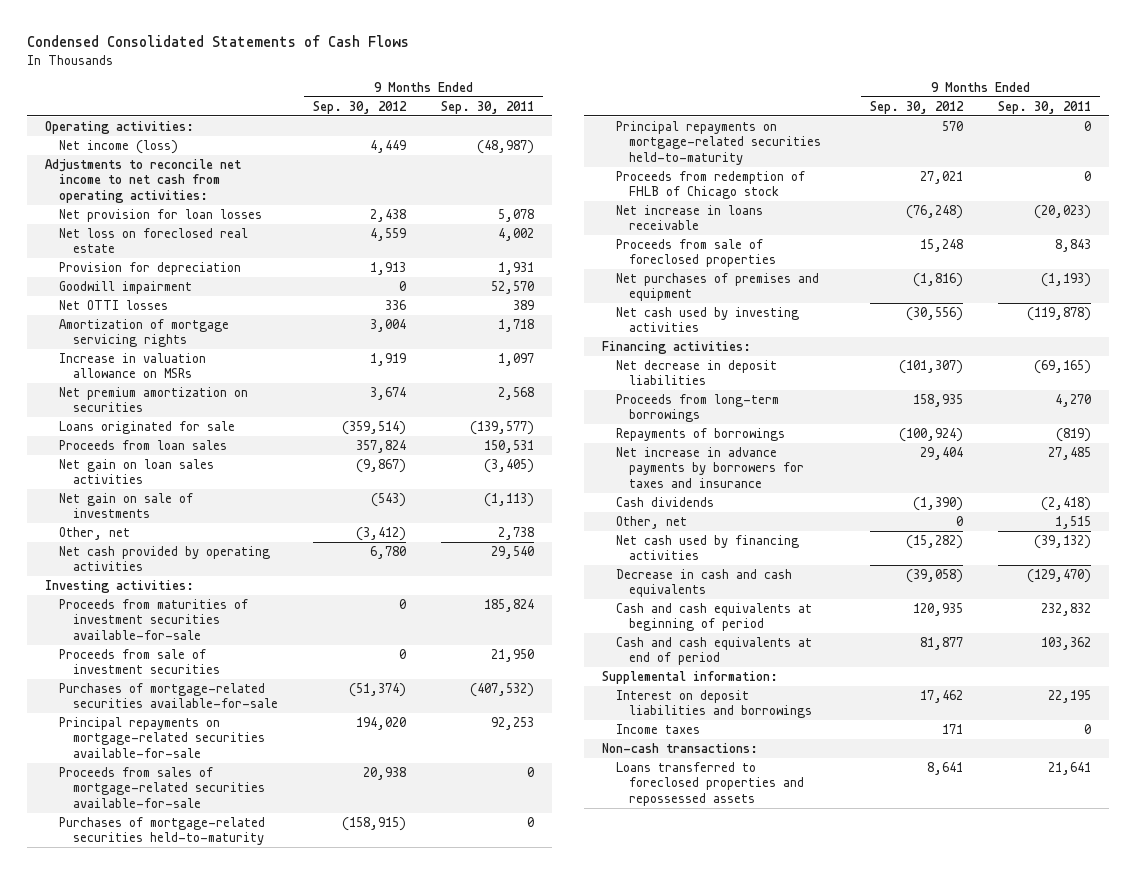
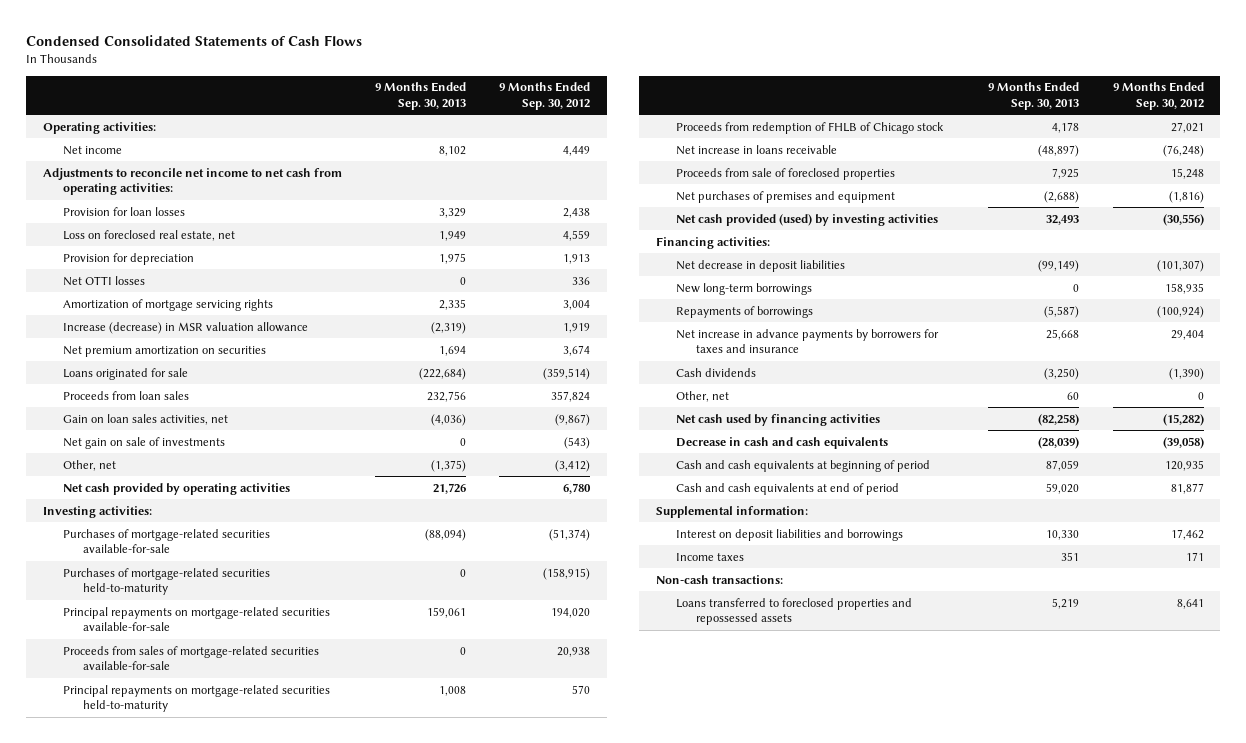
- | 9 Months Ended Sep. 30, 2012 | 9 Months Ended Sep. 30, 2011
+ | 9 Months Ended Sep. 30, 2013 | 9 Months Ended Sep. 30, 2012
- Net income (loss) | 4,449 | (48,987)
+ Net income | 8,102 | 4,449
- Net provision for loan losses | 2,438 | 5,078
- Net loss on foreclosed real estate | 4,559 | 4,002
+ Provision for loan losses | 3,329 | 2,438
+ Loss on foreclosed real estate, net | 1,949 | 4,559
- Goodwill impairment | 0 | 52,570
- Increase in valuation allowance on MSRs | 1,919 | 1,097
+ Increase (decrease) in MSR valuation allowance | (2,319) | 1,919
- Net gain on loan sales activities | (9,867) | (3,405)
+ Gain on loan sales activities, net | (4,036) | (9,867)
- Proceeds from maturities of investment securities available-for-sale | 0 | 185,824
- Proceeds from sale of investment securities | 0 | 21,950
moved up: Purchases of mortgage-related securities held-to-maturity | 0 | (158,915)
- Net cash used by investing activities | (30,556) | (119,878)
+ Net cash provided (used) by investing activities | 32,493 | (30,556)
- Proceeds from long-term borrowings | 158,935 | 4,270
+ New long-term borrowings | 0 | 158,935

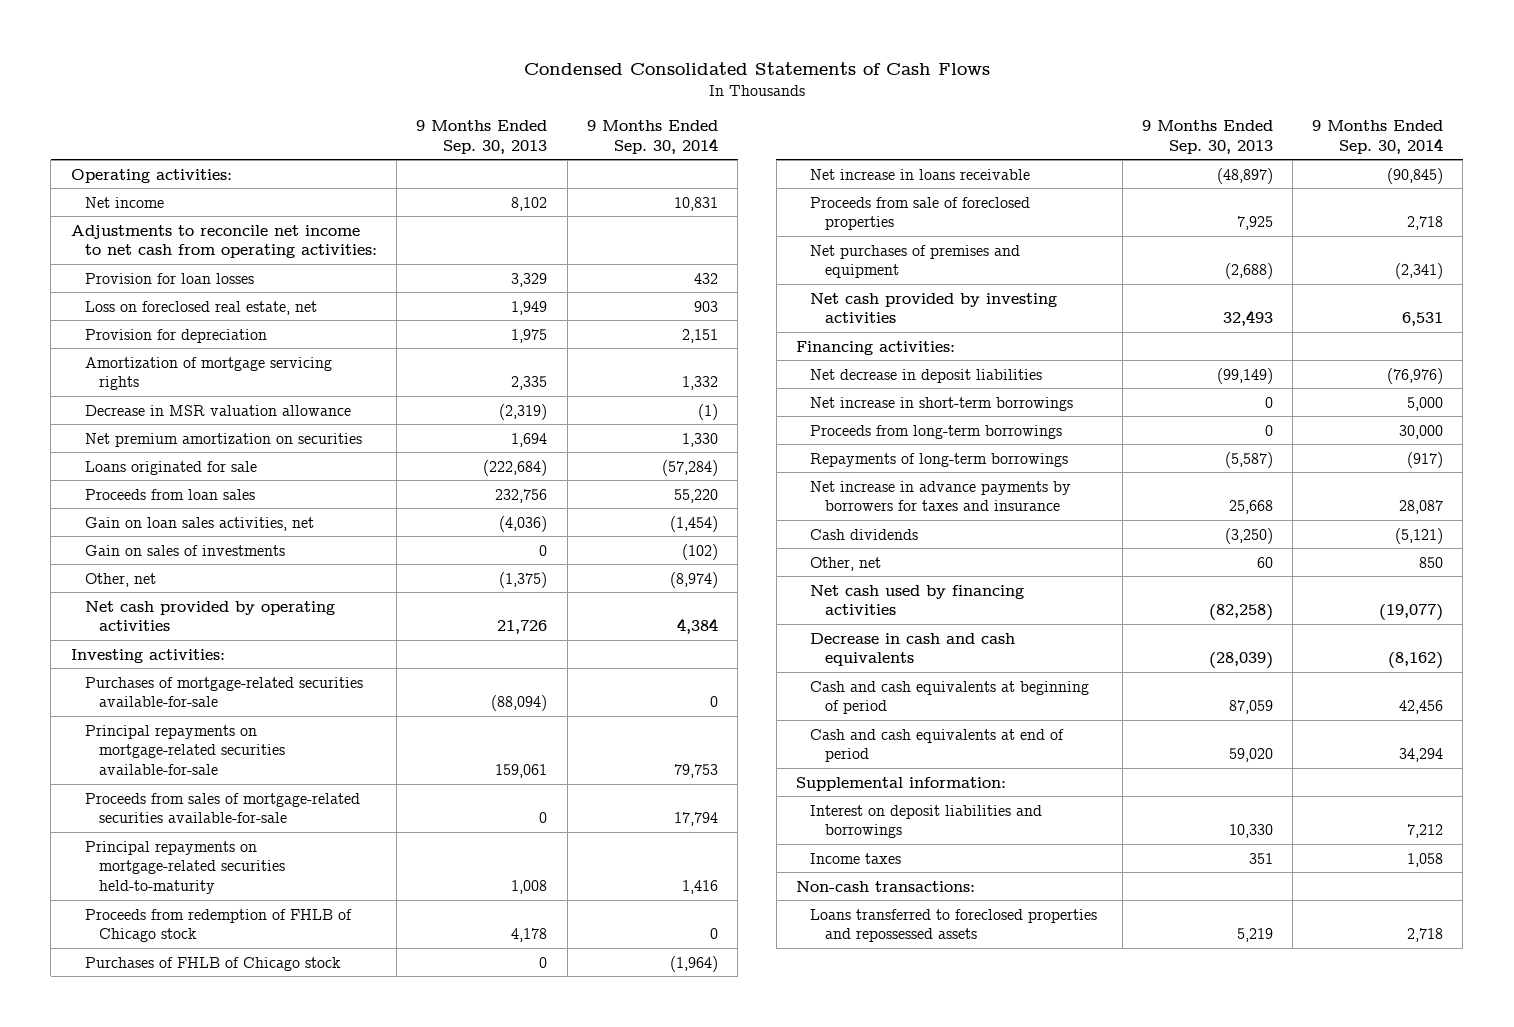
- | 9 Months Ended Sep. 30, 2013 | 9 Months Ended Sep. 30, 2012
+ | 9 Months Ended Sep. 30, 2013 | 9 Months Ended Sep. 30, 2014
- Net OTTI losses | 0 | 336
- Increase (decrease) in MSR valuation allowance | (2,319) | 1,919
+ Decrease in MSR valuation allowance | (2,319) | (1)
- Net gain on sale of investments | 0 | (543)
+ Gain on sales of investments | 0 | (102)
- Purchases of mortgage-related securities held-to-maturity | 0 | (158,915)
+ Purchases of FHLB of Chicago stock | 0 | (1,964)
- Net cash provided (used) by investing activities | 32,493 | (30,556)
+ Net cash provided by investing activities | 32,493 | 6,531
- New long-term borrowings | 0 | 158,935
- Repayments of borrowings | (5,587) | (100,924)
+ Net increase in short-term borrowings | 0 | 5,000
+ Proceeds from long-term borrowings | 0 | 30,000
+ Repayments of long-term borrowings | (5,587) | (917)

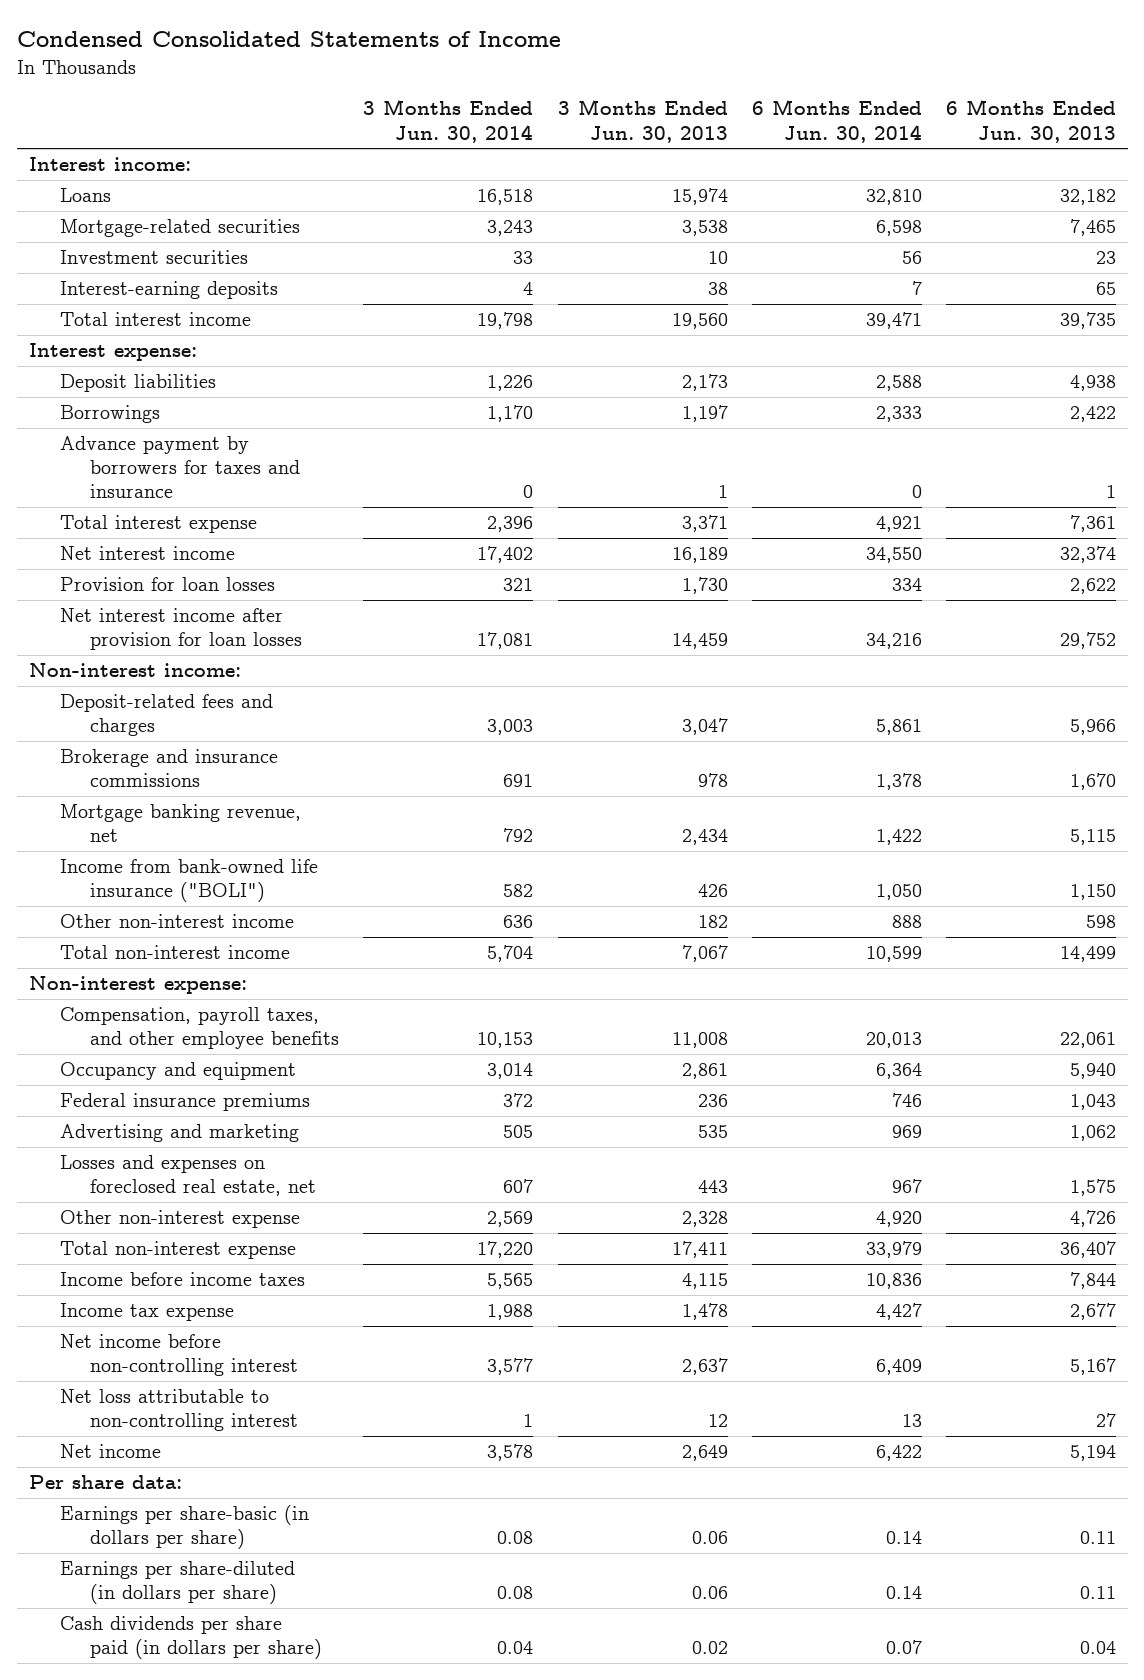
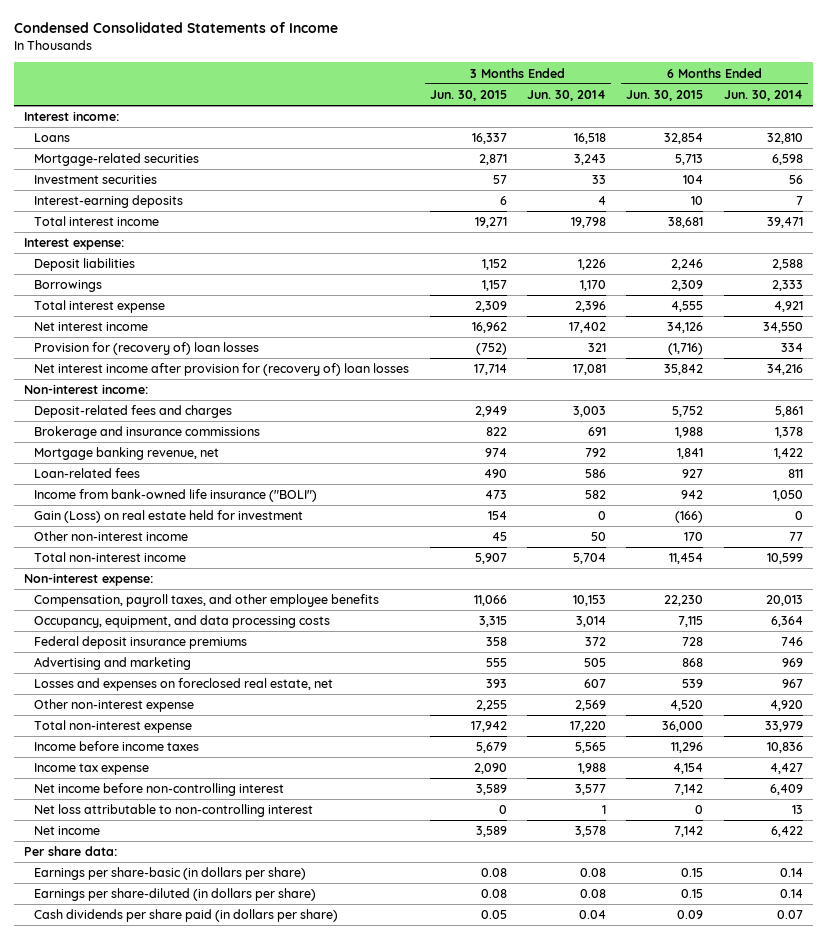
- | 3 Months Ended Jun. 30, 2014 | 3 Months Ended Jun. 30, 2013 | 6 Months Ended Jun. 30, 2014 | 6 Months Ended Jun. 30, 2013
+ | 3 Months Ended Jun. 30, 2015 | 3 Months Ended Jun. 30, 2014 | 6 Months Ended Jun. 30, 2015 | 6 Months Ended Jun. 30, 2014
- Advance payment by borrowers for taxes and insurance | 0 | 1 | 0 | 1
- Provision for loan losses | 321 | 1,730 | 334 | 2,622
- Net interest income after provision for loan losses | 17,081 | 14,459 | 34,216 | 29,752
+ Provision for (recovery of) loan losses | (752) | 321 | (1,716) | 334
+ Net interest income after provision for (recovery of) loan losses | 17,714 | 17,081 | 35,842 | 34,216
+ Loan-related fees | 490 | 586 | 927 | 811
- Other non-interest income | 636 | 182 | 888 | 598
+ Gain (Loss) on real estate held for investment | 154 | 0 | (166) | 0
+ Other non-interest income | 45 | 50 | 170 | 77
- Occupancy and equipment | 3,014 | 2,861 | 6,364 | 5,940
- Federal insurance premiums | 372 | 236 | 746 | 1,043
+ Occupancy, equipment, and data processing costs | 3,315 | 3,014 | 7,115 | 6,364
+ Federal deposit insurance premiums | 358 | 372 | 728 | 746

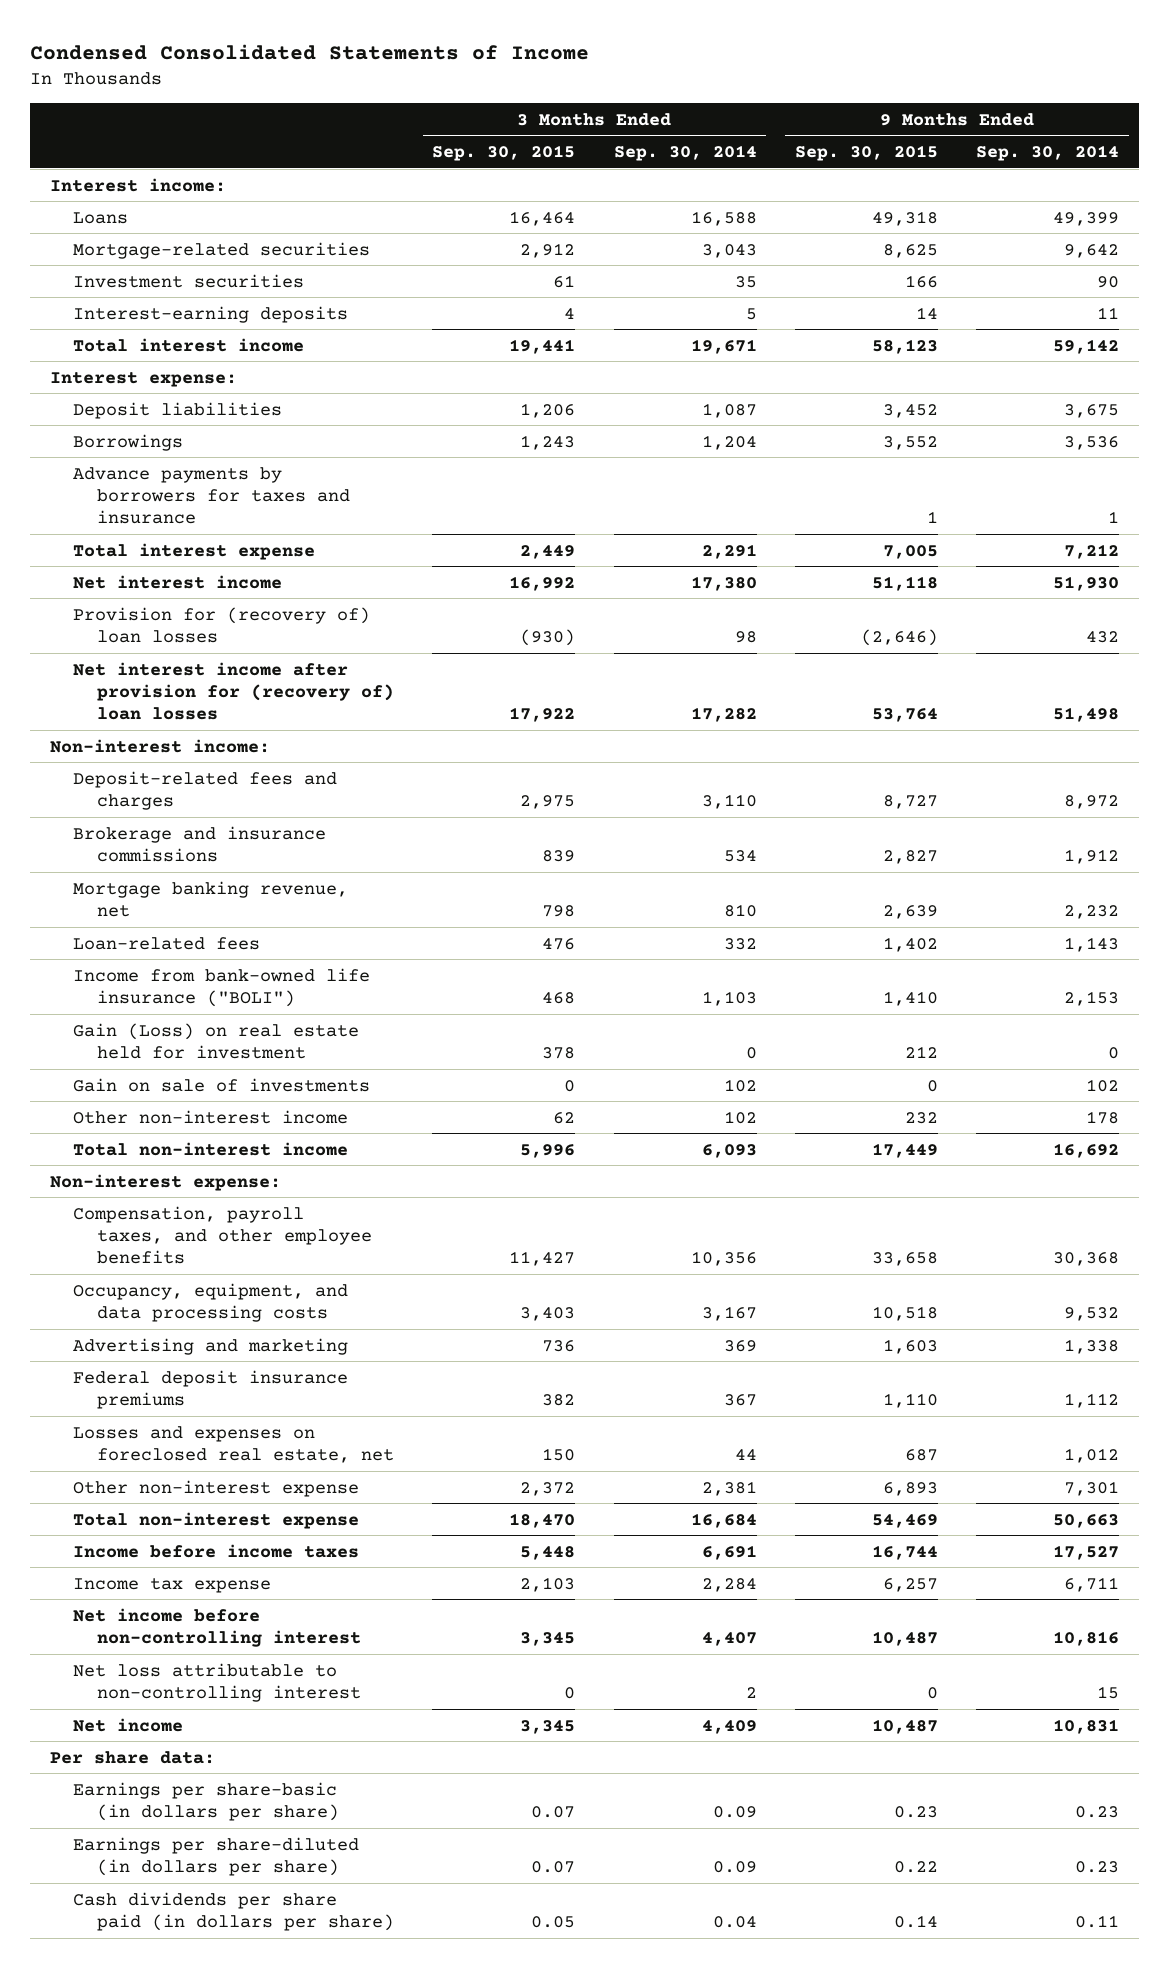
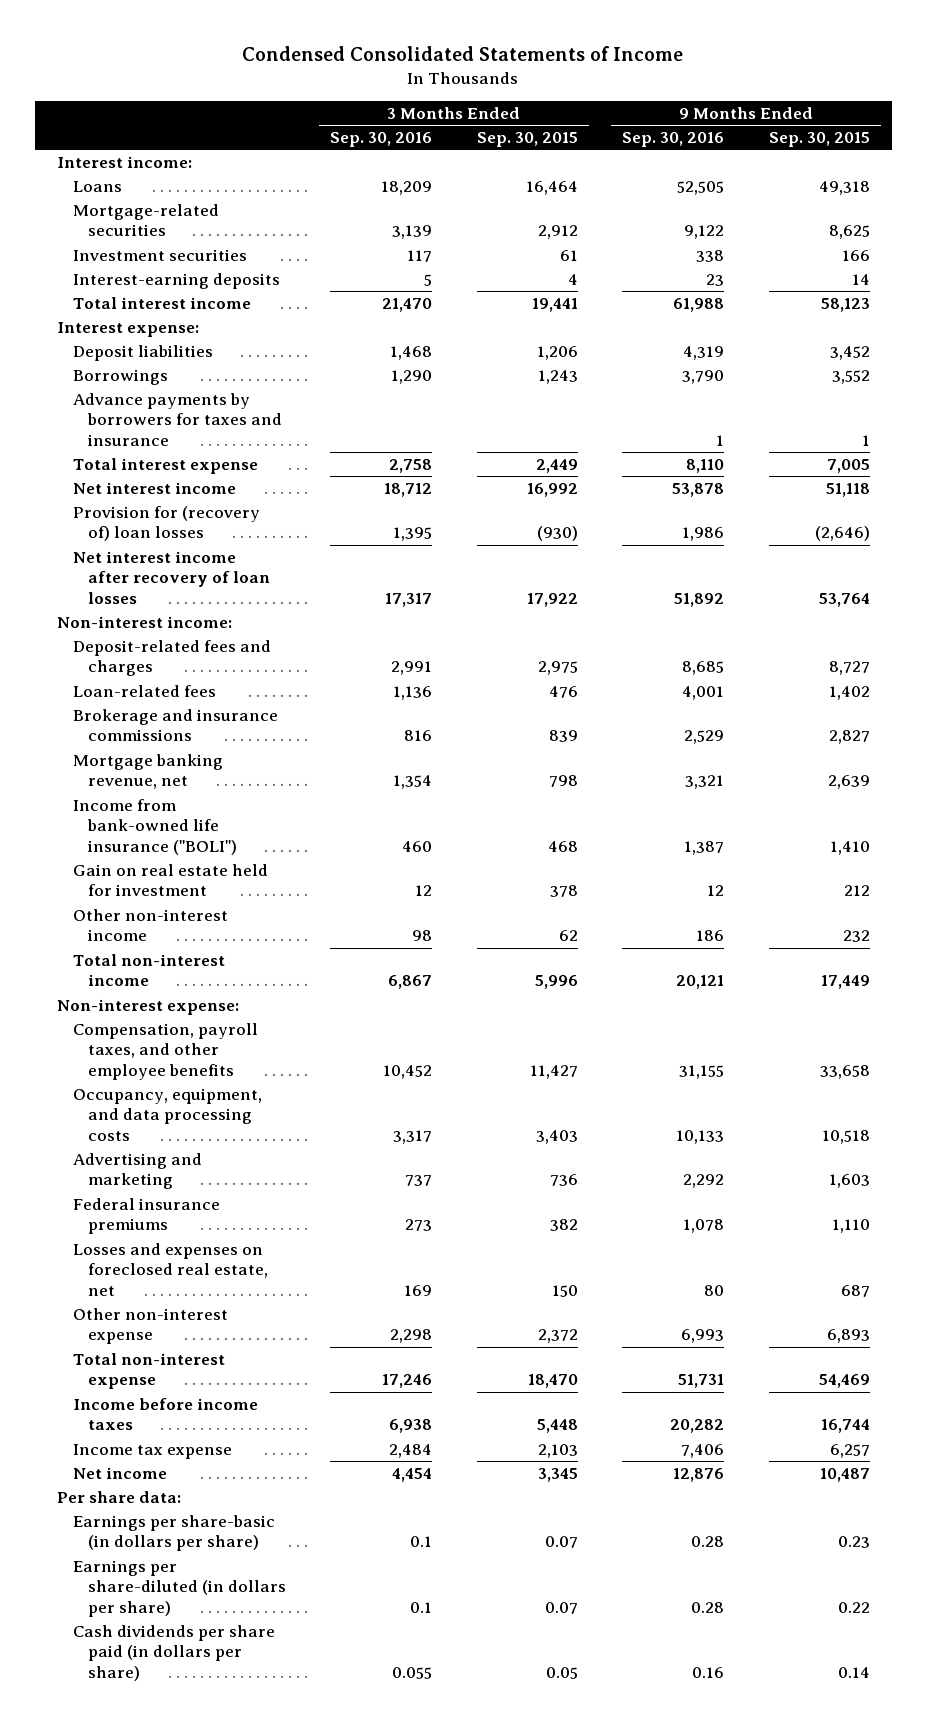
- | 3 Months Ended Sep. 30, 2015 | 3 Months Ended Sep. 30, 2014 | 9 Months Ended Sep. 30, 2015 | 9 Months Ended Sep. 30, 2014
+ | 3 Months Ended Sep. 30, 2016 | 3 Months Ended Sep. 30, 2015 | 9 Months Ended Sep. 30, 2016 | 9 Months Ended Sep. 30, 2015
- Net interest income after provision for (recovery of) loan losses | 17,922 | 17,282 | 53,764 | 51,498
+ Net interest income after recovery of loan losses | 17,317 | 17,922 | 51,892 | 53,764
moved up: Loan-related fees | 1,136 | 476 | 4,001 | 1,402
- Gain (Loss) on real estate held for investment | 378 | 0 | 212 | 0
- Gain on sale of investments | 0 | 102 | 0 | 102
+ Gain on real estate held for investment | 12 | 378 | 12 | 212
- Federal deposit insurance premiums | 382 | 367 | 1,110 | 1,112
+ Federal insurance premiums | 273 | 382 | 1,078 | 1,110
- Net income before non-controlling interest | 3,345 | 4,407 | 10,487 | 10,816
- Net loss attributable to non-controlling interest | 0 | 2 | 0 | 15

